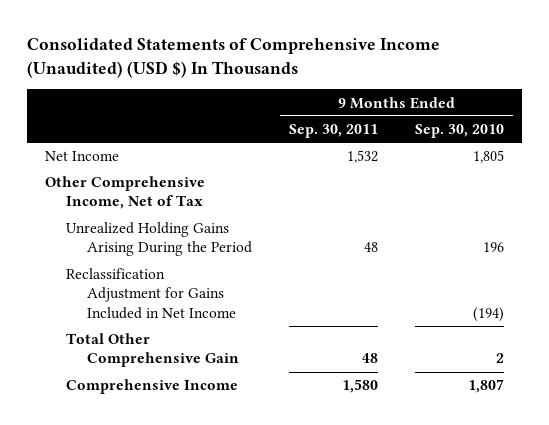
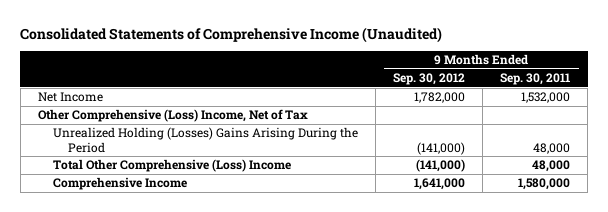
- Consolidated Statements of Comprehensive Income (Unaudited) (USD $) In Thousands
+ Consolidated Statements of Comprehensive Income (Unaudited)
- | 9 Months Ended Sep. 30, 2011 | 9 Months Ended Sep. 30, 2010
+ | 9 Months Ended Sep. 30, 2012 | 9 Months Ended Sep. 30, 2011
- Net Income | 1,532 | 1,805
- Other Comprehensive Income, Net of Tax
- Unrealized Holding Gains Arising During the Period | 48 | 196
- Reclassification Adjustment for Gains Included in Net Income | | (194)
- Total Other Comprehensive Gain | 48 | 2
- Comprehensive Income | 1,580 | 1,807
+ Net Income | 1,782,000 | 1,532,000
+ Other Comprehensive (Loss) Income, Net of Tax
+ Unrealized Holding (Losses) Gains Arising During the Period | (141,000) | 48,000
+ Total Other Comprehensive (Loss) Income | (141,000) | 48,000
+ Comprehensive Income | 1,641,000 | 1,580,000

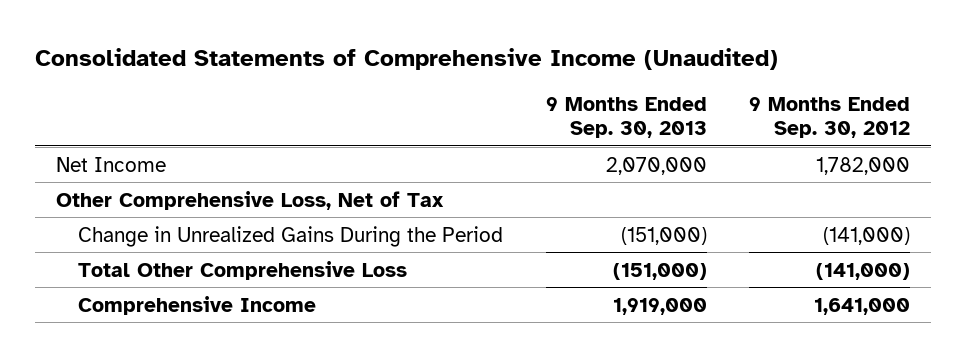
- | 9 Months Ended Sep. 30, 2012 | 9 Months Ended Sep. 30, 2011
+ | 9 Months Ended Sep. 30, 2013 | 9 Months Ended Sep. 30, 2012
- Other Comprehensive (Loss) Income, Net of Tax
- Unrealized Holding (Losses) Gains Arising During the Period | (141,000) | 48,000
- Total Other Comprehensive (Loss) Income | (141,000) | 48,000
+ Other Comprehensive Loss, Net of Tax
+ Change in Unrealized Gains During the Period | (151,000) | (141,000)
+ Total Other Comprehensive Loss | (151,000) | (141,000)

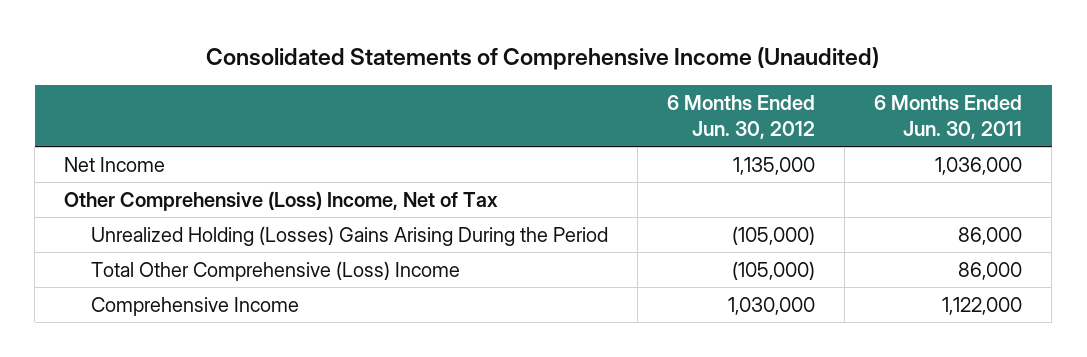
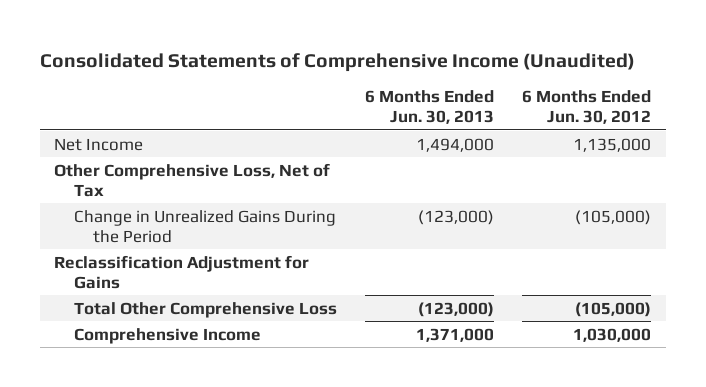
- | 6 Months Ended Jun. 30, 2012 | 6 Months Ended Jun. 30, 2011
+ | 6 Months Ended Jun. 30, 2013 | 6 Months Ended Jun. 30, 2012
- Other Comprehensive (Loss) Income, Net of Tax
- Unrealized Holding (Losses) Gains Arising During the Period | (105,000) | 86,000
- Total Other Comprehensive (Loss) Income | (105,000) | 86,000
+ Other Comprehensive Loss, Net of Tax
+ Change in Unrealized Gains During the Period | (123,000) | (105,000)
+ Reclassification Adjustment for Gains
+ Total Other Comprehensive Loss | (123,000) | (105,000)

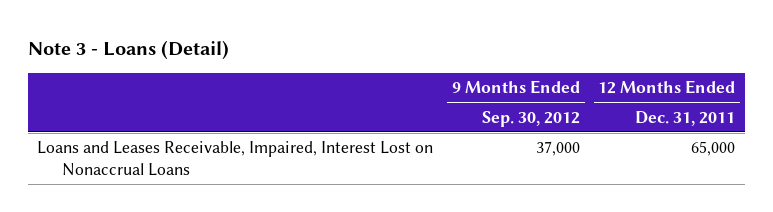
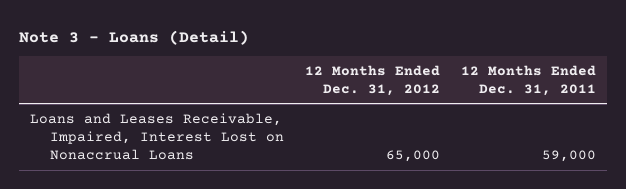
- | 9 Months Ended Sep. 30, 2012 | 12 Months Ended Dec. 31, 2011
+ | 12 Months Ended Dec. 31, 2012 | 12 Months Ended Dec. 31, 2011
- Loans and Leases Receivable, Impaired, Interest Lost on Nonaccrual Loans | 37,000 | 65,000
+ Loans and Leases Receivable, Impaired, Interest Lost on Nonaccrual Loans | 65,000 | 59,000

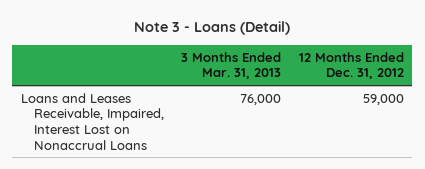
- | 12 Months Ended Dec. 31, 2012 | 12 Months Ended Dec. 31, 2011
+ | 3 Months Ended Mar. 31, 2013 | 12 Months Ended Dec. 31, 2012
- Loans and Leases Receivable, Impaired, Interest Lost on Nonaccrual Loans | 65,000 | 59,000
+ Loans and Leases Receivable, Impaired, Interest Lost on Nonaccrual Loans | 76,000 | 59,000

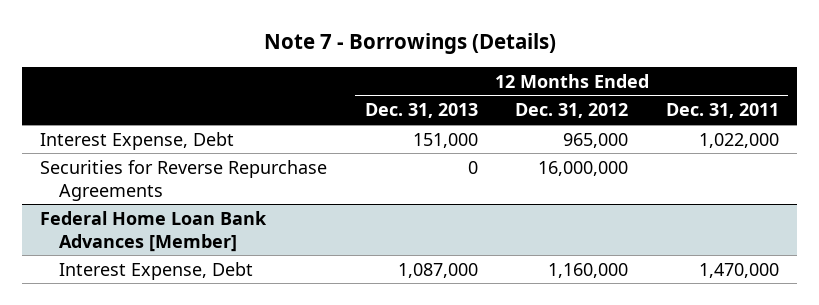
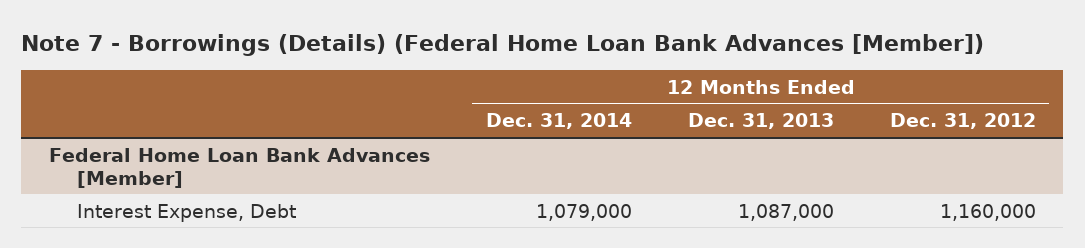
- Note 7 - Borrowings (Details)
+ Note 7 - Borrowings (Details) (Federal Home Loan Bank Advances [Member])
- | 12 Months Ended Dec. 31, 2013 | 12 Months Ended Dec. 31, 2012 | 12 Months Ended Dec. 31, 2011
+ | 12 Months Ended Dec. 31, 2014 | 12 Months Ended Dec. 31, 2013 | 12 Months Ended Dec. 31, 2012
- Interest Expense, Debt | 151,000 | 965,000 | 1,022,000
- Securities for Reverse Repurchase Agreements | 0 | 16,000,000 |

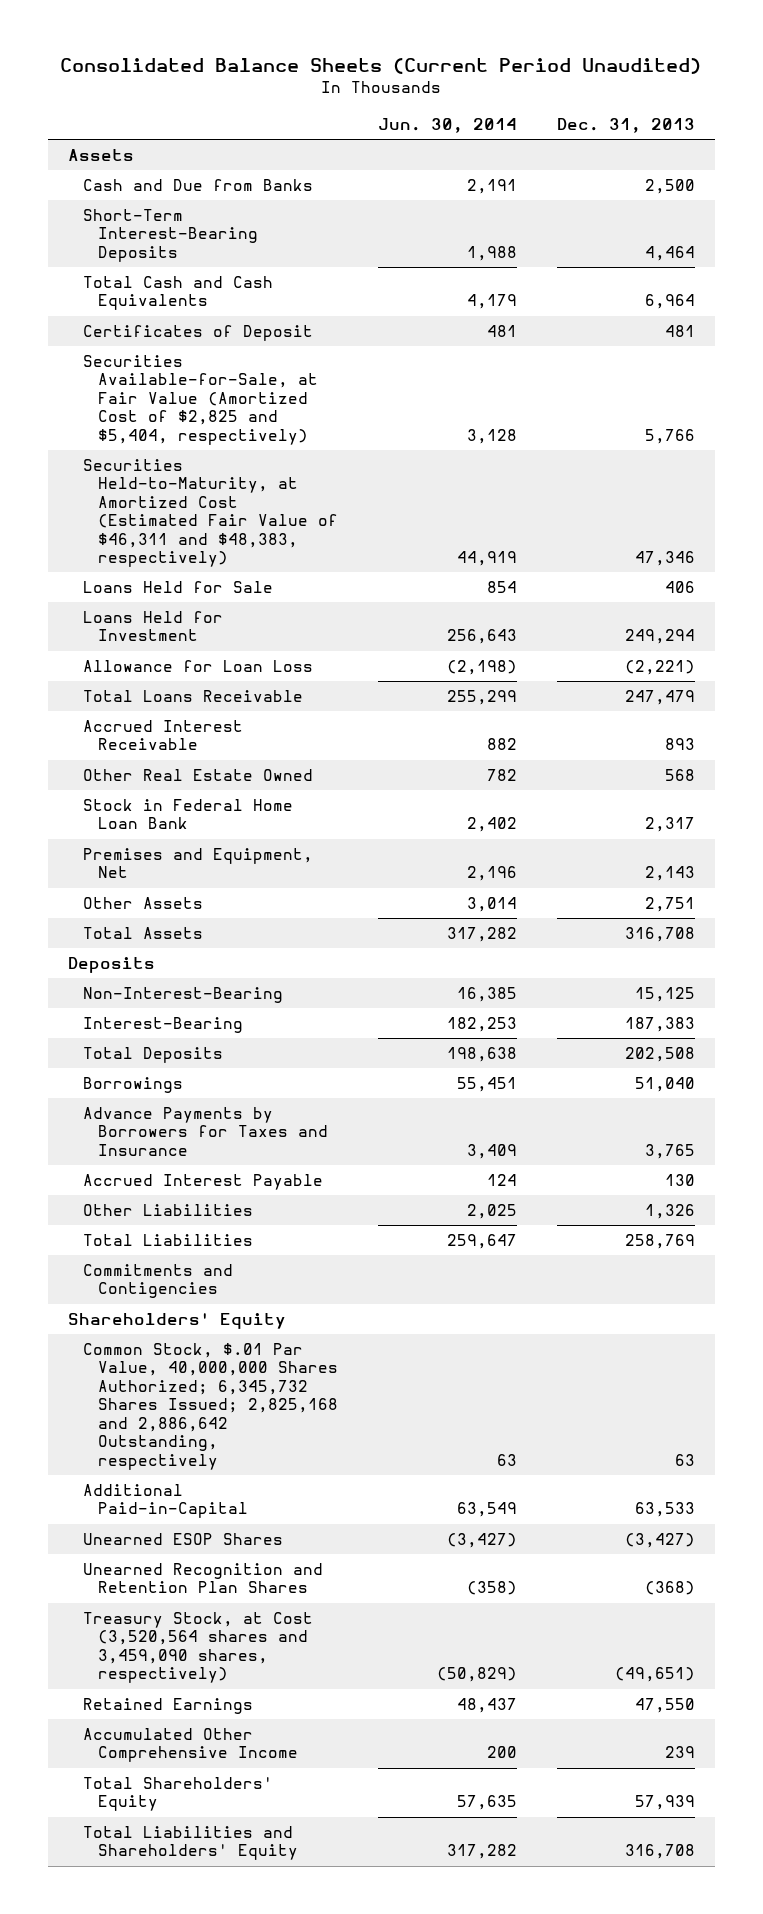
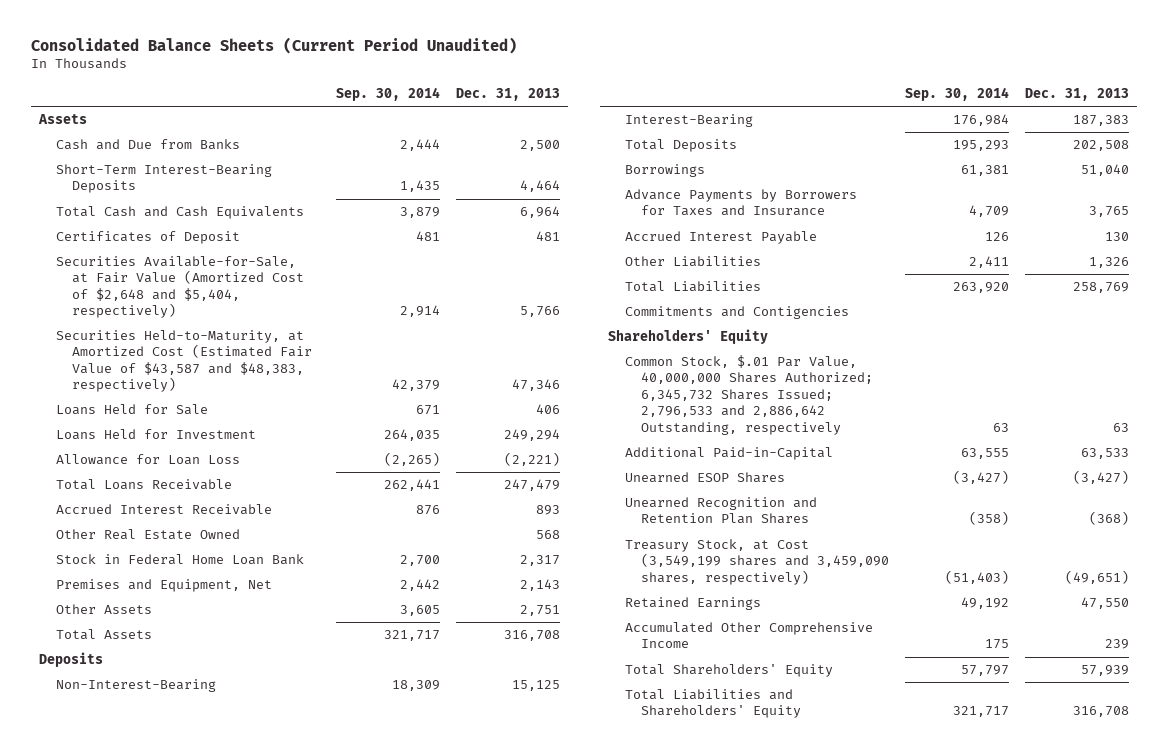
- | Jun. 30, 2014 | Dec. 31, 2013
+ | Sep. 30, 2014 | Dec. 31, 2013
- Securities Available-for-Sale, at Fair Value (Amortized Cost of $2,825 and $5,404, respectively) | 3,128 | 5,766
- Securities Held-to-Maturity, at Amortized Cost (Estimated Fair Value of $46,311 and $48,383, respectively) | 44,919 | 47,346
+ Securities Available-for-Sale, at Fair Value (Amortized Cost of $2,648 and $5,404, respectively) | 2,914 | 5,766
+ Securities Held-to-Maturity, at Amortized Cost (Estimated Fair Value of $43,587 and $48,383, respectively) | 42,379 | 47,346
- Common Stock, $.01 Par Value, 40,000,000 Shares Authorized; 6,345,732 Shares Issued; 2,825,168 and 2,886,642 Outstanding, respectively | 63 | 63
+ Common Stock, $.01 Par Value, 40,000,000 Shares Authorized; 6,345,732 Shares Issued; 2,796,533 and 2,886,642 Outstanding, respectively | 63 | 63
- Treasury Stock, at Cost (3,520,564 shares and 3,459,090 shares, respectively) | (50,829) | (49,651)
+ Treasury Stock, at Cost (3,549,199 shares and 3,459,090 shares, respectively) | (51,403) | (49,651)

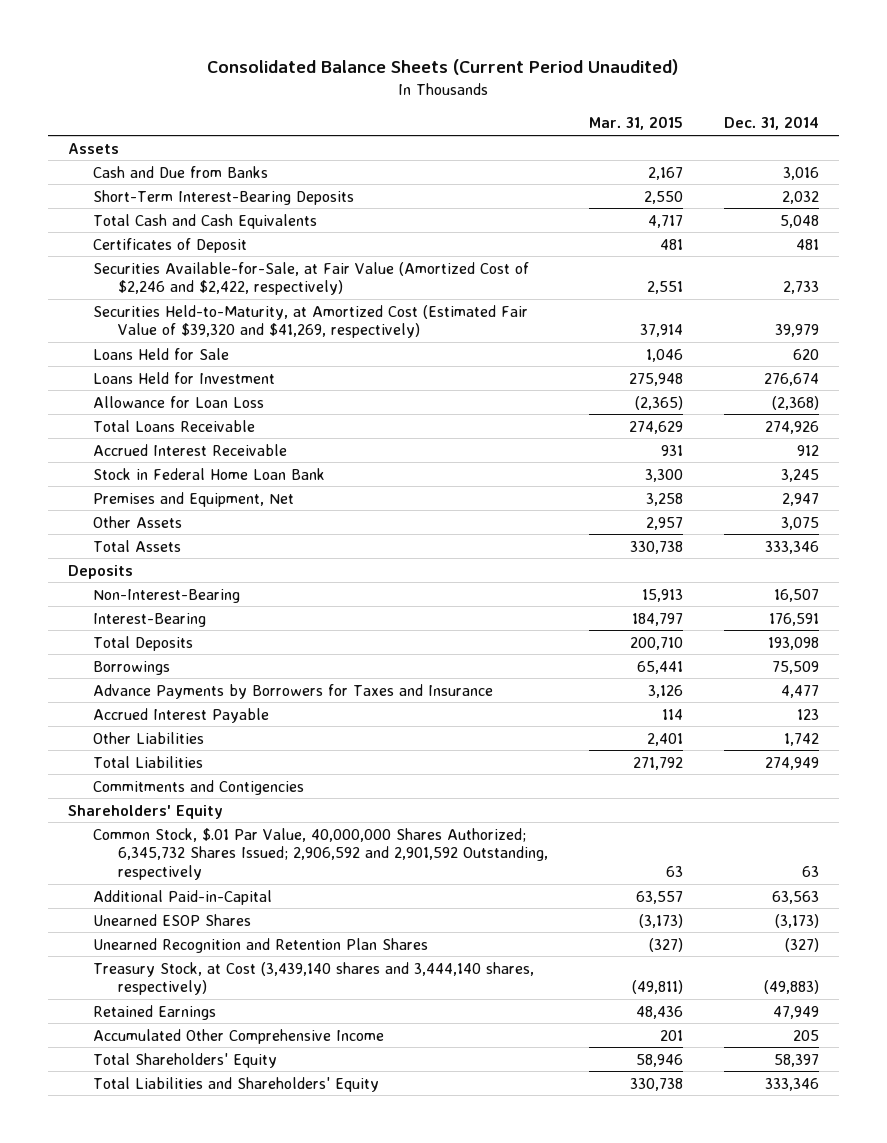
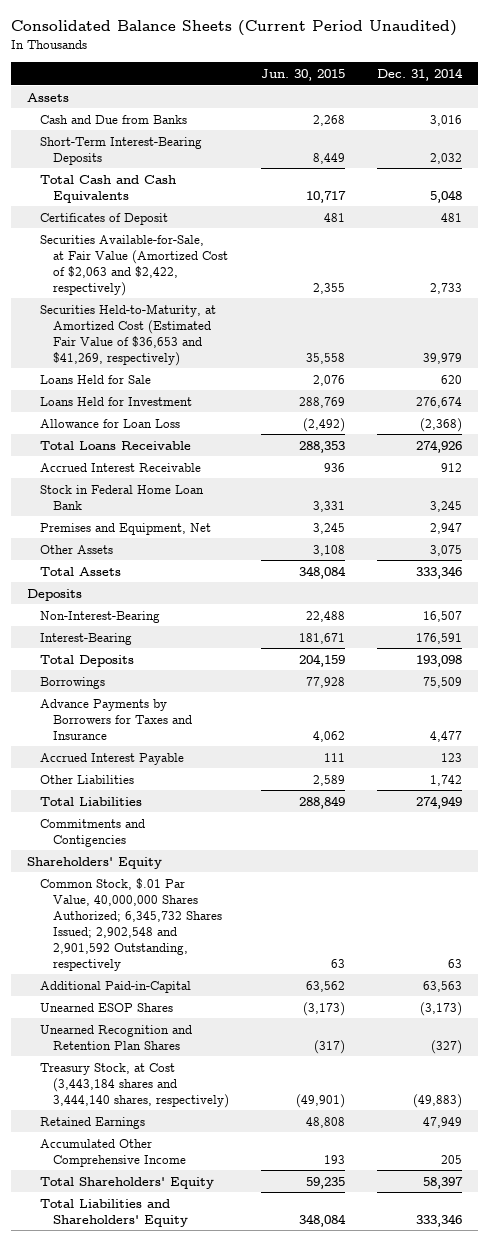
- | Mar. 31, 2015 | Dec. 31, 2014
+ | Jun. 30, 2015 | Dec. 31, 2014
- Securities Available-for-Sale, at Fair Value (Amortized Cost of $2,246 and $2,422, respectively) | 2,551 | 2,733
- Securities Held-to-Maturity, at Amortized Cost (Estimated Fair Value of $39,320 and $41,269, respectively) | 37,914 | 39,979
+ Securities Available-for-Sale, at Fair Value (Amortized Cost of $2,063 and $2,422, respectively) | 2,355 | 2,733
+ Securities Held-to-Maturity, at Amortized Cost (Estimated Fair Value of $36,653 and $41,269, respectively) | 35,558 | 39,979
- Common Stock, $.01 Par Value, 40,000,000 Shares Authorized; 6,345,732 Shares Issued; 2,906,592 and 2,901,592 Outstanding, respectively | 63 | 63
+ Common Stock, $.01 Par Value, 40,000,000 Shares Authorized; 6,345,732 Shares Issued; 2,902,548 and 2,901,592 Outstanding, respectively | 63 | 63
- Treasury Stock, at Cost (3,439,140 shares and 3,444,140 shares, respectively) | (49,811) | (49,883)
+ Treasury Stock, at Cost (3,443,184 shares and 3,444,140 shares, respectively) | (49,901) | (49,883)

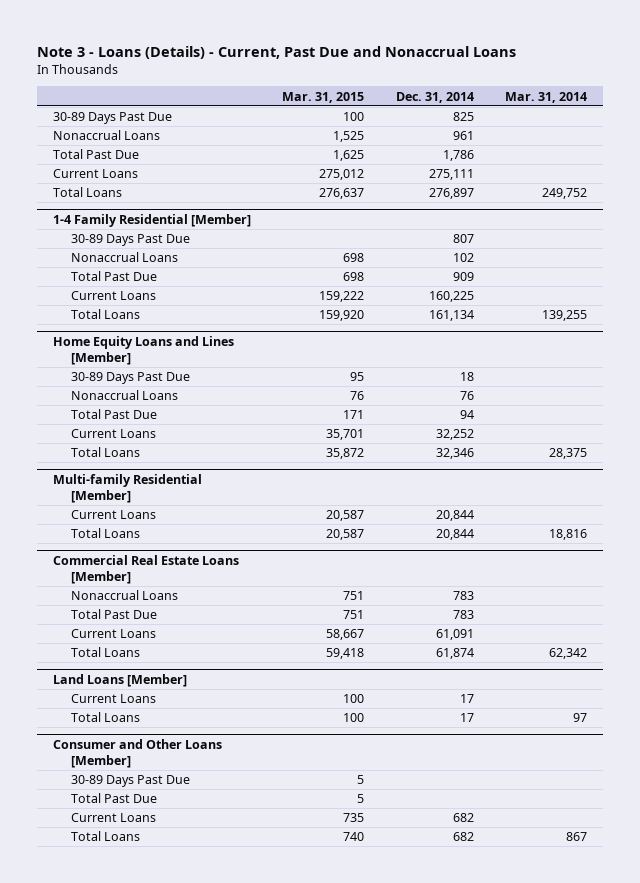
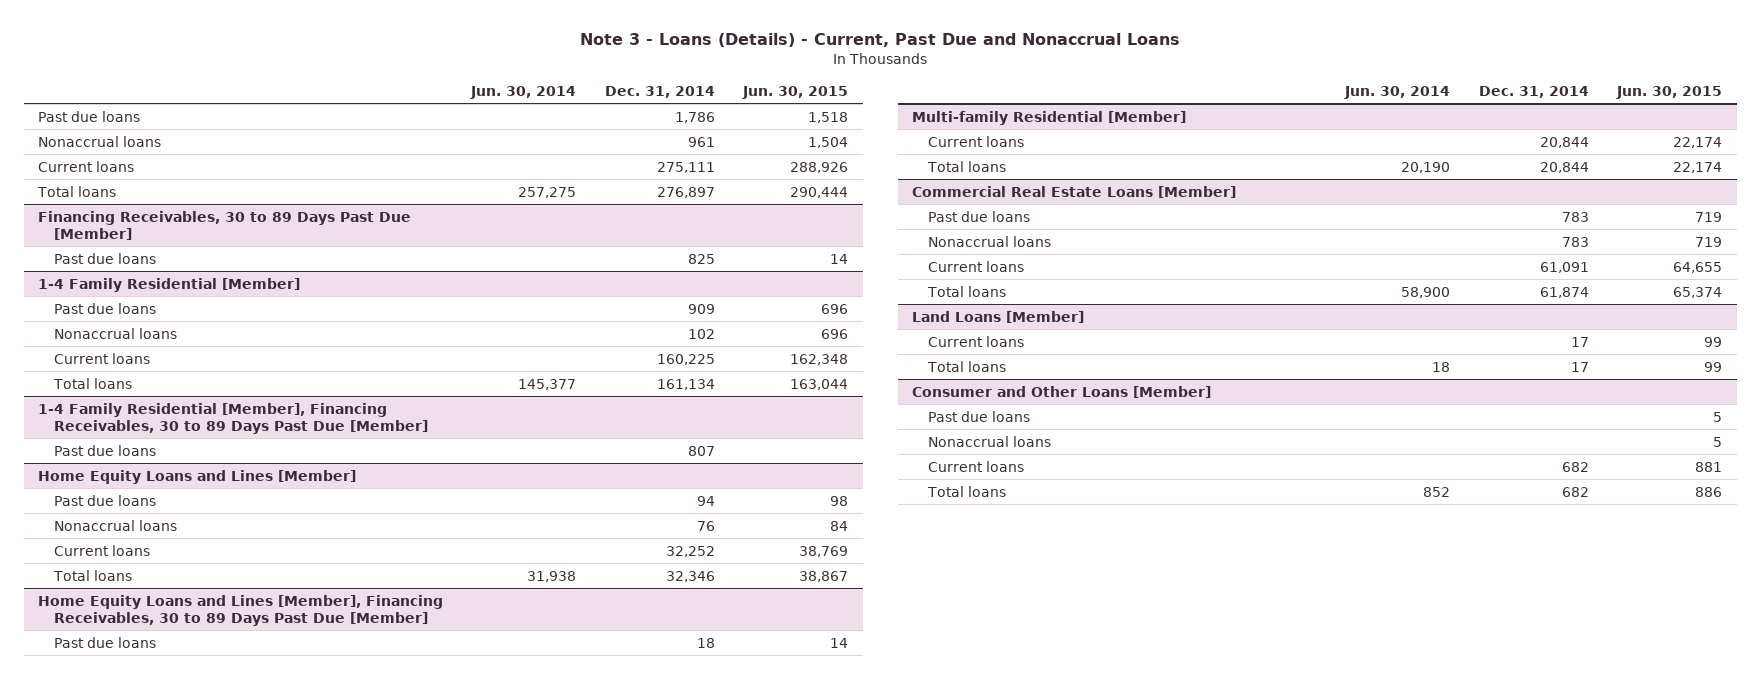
- | Mar. 31, 2015 | Dec. 31, 2014 | Mar. 31, 2014
+ | Jun. 30, 2014 | Dec. 31, 2014 | Jun. 30, 2015
- 30-89 Days Past Due | 100 | 825 |
- Nonaccrual Loans | 1,525 | 961 |
- Total Past Due | 1,625 | 1,786 |
- Current Loans | 275,012 | 275,111 |
- Total Loans | 276,637 | 276,897 | 249,752
+ Past due loans | | 1,786 | 1,518
+ Nonaccrual loans | | 961 | 1,504
+ Current loans | | 275,111 | 288,926
+ Total loans | 257,275 | 276,897 | 290,444
+ Financing Receivables, 30 to 89 Days Past Due [Member]
+ Past due loans | | 825 | 14
@ 1-4 Family Residential [Member]
- 30-89 Days Past Due | | 807 |
- Nonaccrual Loans | 698 | 102 |
- Total Past Due | 698 | 909 |
- Current Loans | 159,222 | 160,225 |
- Total Loans | 159,920 | 161,134 | 139,255
+ Past due loans | | 909 | 696
+ Nonaccrual loans | | 102 | 696
+ Current loans | | 160,225 | 162,348
+ Total loans | 145,377 | 161,134 | 163,044
+ 1-4 Family Residential [Member], Financing Receivables, 30 to 89 Days Past Due [Member]
+ Past due loans | | 807 |
@ Home Equity Loans and Lines [Member]
- 30-89 Days Past Due | 95 | 18 |
- Nonaccrual Loans | 76 | 76 |
- Total Past Due | 171 | 94 |
- Current Loans | 35,701 | 32,252 |
- Total Loans | 35,872 | 32,346 | 28,375
+ Past due loans | | 94 | 98
+ Nonaccrual loans | | 76 | 84
+ Current loans | | 32,252 | 38,769
+ Total loans | 31,938 | 32,346 | 38,867
+ Home Equity Loans and Lines [Member], Financing Receivables, 30 to 89 Days Past Due [Member]
+ Past due loans | | 18 | 14
@ Multi-family Residential [Member]
- Current Loans | 20,587 | 20,844 |
- Total Loans | 20,587 | 20,844 | 18,816
+ Current loans | | 20,844 | 22,174
+ Total loans | 20,190 | 20,844 | 22,174
@ Commercial Real Estate Loans [Member]
- Nonaccrual Loans | 751 | 783 |
- Total Past Due | 751 | 783 |
- Current Loans | 58,667 | 61,091 |
- Total Loans | 59,418 | 61,874 | 62,342
+ Past due loans | | 783 | 719
+ Nonaccrual loans | | 783 | 719
+ Current loans | | 61,091 | 64,655
+ Total loans | 58,900 | 61,874 | 65,374
@ Land Loans [Member]
- Current Loans | 100 | 17 |
- Total Loans | 100 | 17 | 97
+ Current loans | | 17 | 99
+ Total loans | 18 | 17 | 99
@ Consumer and Other Loans [Member]
- 30-89 Days Past Due | 5 | |
- Total Past Due | 5 | |
- Current Loans | 735 | 682 |
- Total Loans | 740 | 682 | 867
+ Past due loans | | | 5
+ Nonaccrual loans | | | 5
+ Current loans | | 682 | 881
+ Total loans | 852 | 682 | 886

